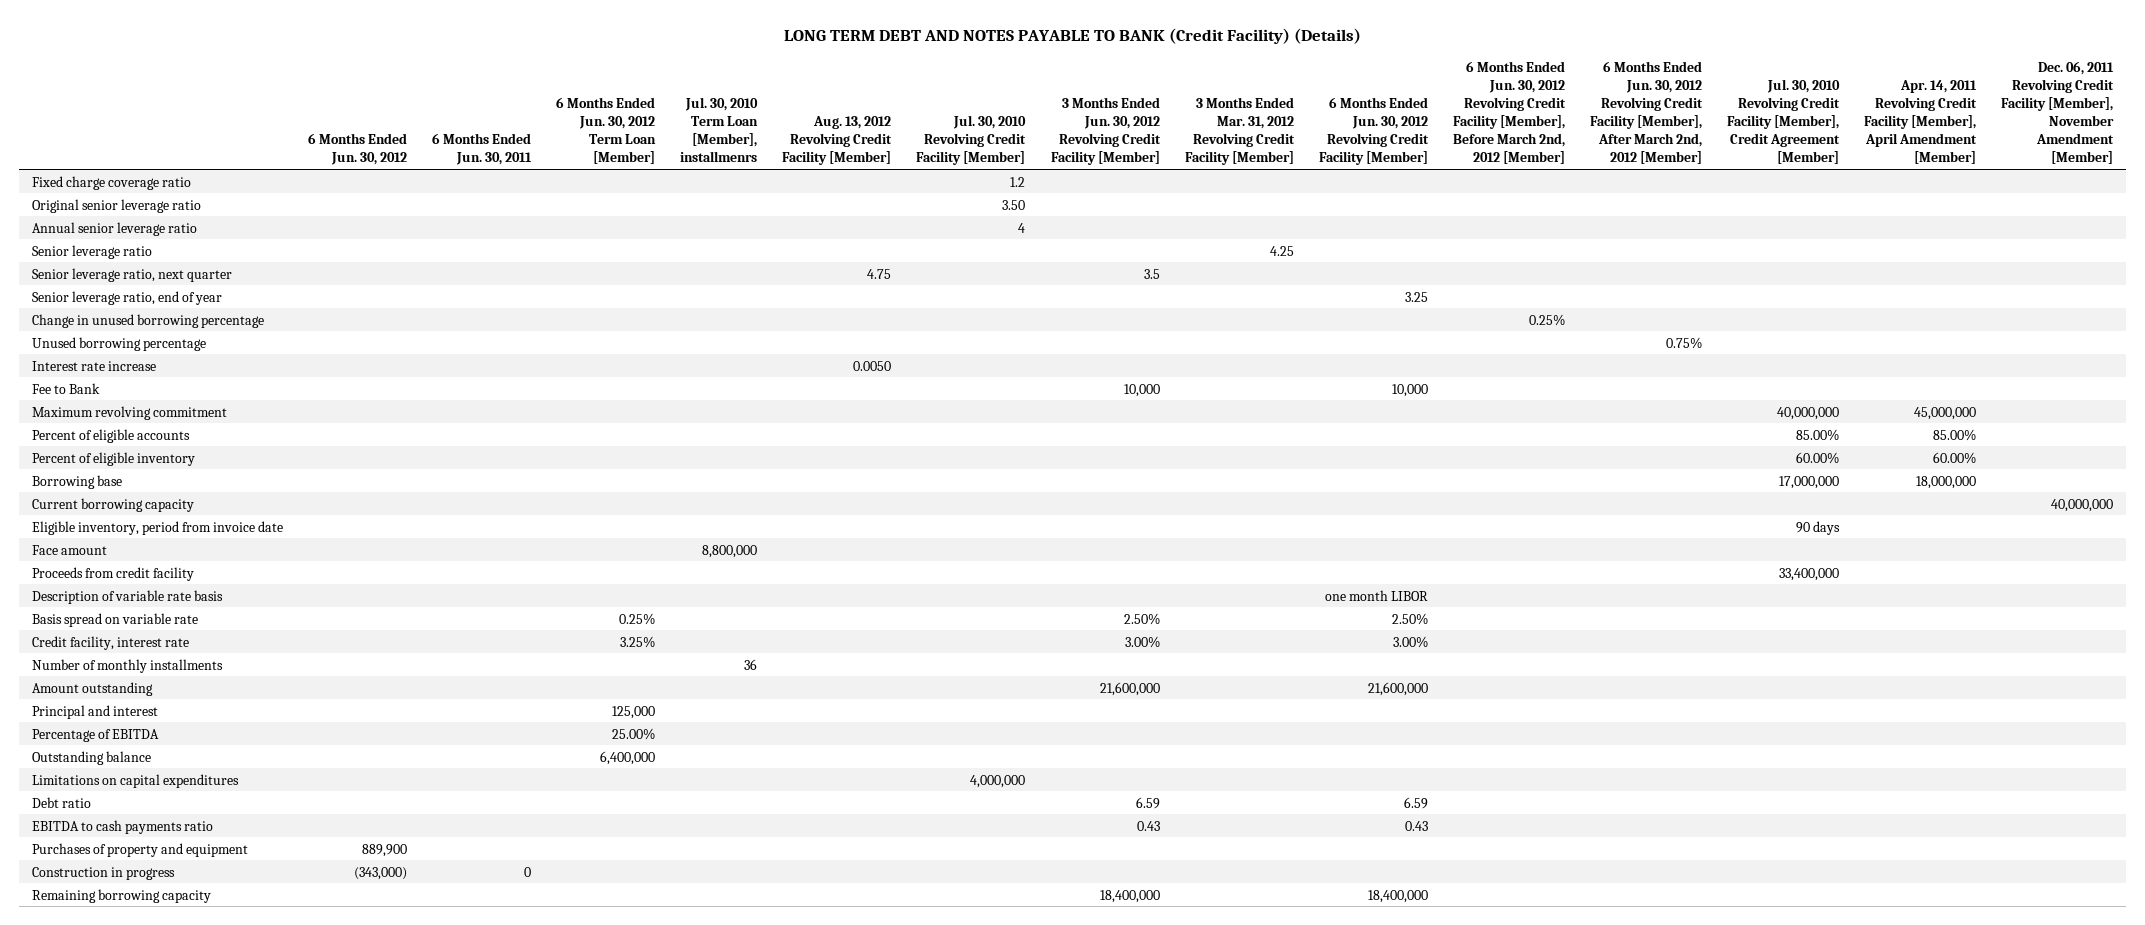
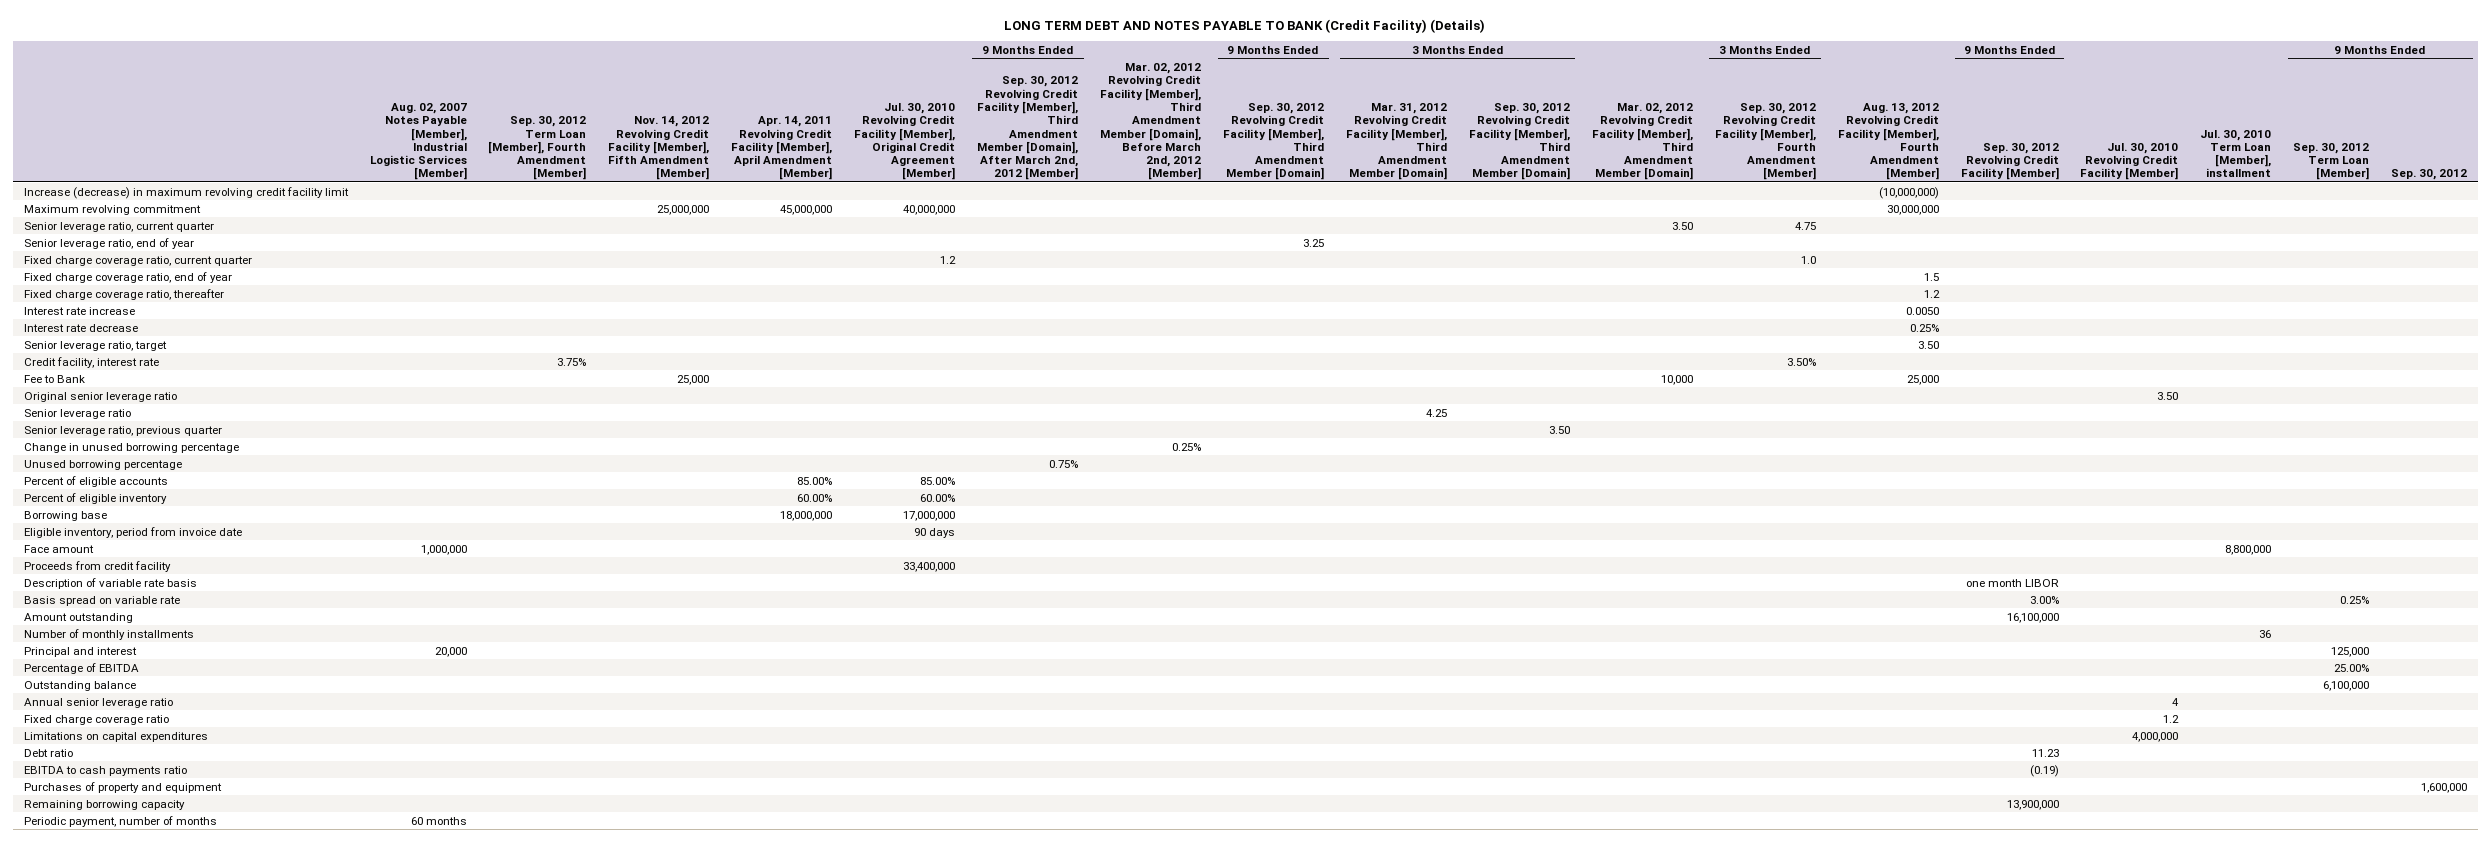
- | 6 Months Ended Jun. 30, 2012 | 6 Months Ended Jun. 30, 2011 | 6 Months Ended Jun. 30, 2012 Term Loan [Member] | Jul. 30, 2010 Term Loan [Member], installmenrs | Aug. 13, 2012 Revolving Credit Facility [Member] | Jul. 30, 2010 Revolving Credit Facility [Member] | 3 Months Ended Jun. 30, 2012 Revolving Credit Facility [Member] | 3 Months Ended Mar. 31, 2012 Revolving Credit Facility [Member] | 6 Months Ended Jun. 30, 2012 Revolving Credit Facility [Member] | 6 Months Ended Jun. 30, 2012 Revolving Credit Facility [Member], Before March 2nd, 2012 [Member] | 6 Months Ended Jun. 30, 2012 Revolving Credit Facility [Member], After March 2nd, 2012 [Member] | Jul. 30, 2010 Revolving Credit Facility [Member], Credit Agreement [Member] | Apr. 14, 2011 Revolving Credit Facility [Member], April Amendment [Member] | Dec. 06, 2011 Revolving Credit Facility [Member], November Amendment [Member]
+ | Aug. 02, 2007 Notes Payable [Member], Industrial Logistic Services [Member] | Sep. 30, 2012 Term Loan [Member], Fourth Amendment [Member] | Nov. 14, 2012 Revolving Credit Facility [Member], Fifth Amendment [Member] | Apr. 14, 2011 Revolving Credit Facility [Member], April Amendment [Member] | Jul. 30, 2010 Revolving Credit Facility [Member], Original Credit Agreement [Member] | 9 Months Ended Sep. 30, 2012 Revolving Credit Facility [Member], Third Amendment Member [Domain], After March 2nd, 2012 [Member] | Mar. 02, 2012 Revolving Credit Facility [Member], Third Amendment Member [Domain], Before March 2nd, 2012 [Member] | 9 Months Ended Sep. 30, 2012 Revolving Credit Facility [Member], Third Amendment Member [Domain] | 3 Months Ended Mar. 31, 2012 Revolving Credit Facility [Member], Third Amendment Member [Domain] | 3 Months Ended Sep. 30, 2012 Revolving Credit Facility [Member], Third Amendment Member [Domain] | Mar. 02, 2012 Revolving Credit Facility [Member], Third Amendment Member [Domain] | 3 Months Ended Sep. 30, 2012 Revolving Credit Facility [Member], Fourth Amendment [Member] | Aug. 13, 2012 Revolving Credit Facility [Member], Fourth Amendment [Member] | 9 Months Ended Sep. 30, 2012 Revolving Credit Facility [Member] | Jul. 30, 2010 Revolving Credit Facility [Member] | Jul. 30, 2010 Term Loan [Member], installment | 9 Months Ended Sep. 30, 2012 Term Loan [Member] | 9 Months Ended Sep. 30, 2012
+ Increase (decrease) in maximum revolving credit facility limit | | | | | | | | | | | | | (10,000,000) | | | | |
moved up: Maximum revolving commitment | | | 25,000,000 | 45,000,000 | 40,000,000 | | | | | | | | 30,000,000 | | | | |
+ Senior leverage ratio, current quarter | | | | | | | | | | | 3.50 | 4.75 | | | | | |
moved up: Senior leverage ratio, end of year | | | | | | | | 3.25 | | | | | | | | | |
+ Fixed charge coverage ratio, current quarter | | | | | 1.2 | | | | | | | 1.0 | | | | | |
+ Fixed charge coverage ratio, end of year | | | | | | | | | | | | | 1.5 | | | | |
+ Fixed charge coverage ratio, thereafter | | | | | | | | | | | | | 1.2 | | | | |
moved up: Interest rate increase | | | | | | | | | | | | | 0.0050 | | | | |
+ Interest rate decrease | | | | | | | | | | | | | 0.25% | | | | |
+ Senior leverage ratio, target | | | | | | | | | | | | | 3.50 | | | | |
moved up: Credit facility, interest rate | | 3.75% | | | | | | | | | | 3.50% | | | | | |
moved up: Fee to Bank | | | 25,000 | | | | | | | | 10,000 | | 25,000 | | | | |
- Senior leverage ratio, next quarter | | | | | 4.75 | | 3.5 | | | | | | |
+ Senior leverage ratio, previous quarter | | | | | | | | | | 3.50 | | | | | | | |
- Current borrowing capacity | | | | | | | | | | | | | | 40,000,000
moved down: Number of monthly installments | | | | | | | | | | | | | | | | 36 | |
moved down: Annual senior leverage ratio | | | | | | | | | | | | | | | 4 | | |
moved down: Fixed charge coverage ratio | | | | | | | | | | | | | | | 1.2 | | |
- Construction in progress | (343,000) | 0 | | | | | | | | | | | |
+ Periodic payment, number of months | 60 months | | | | | | | | | | | | | | | | |

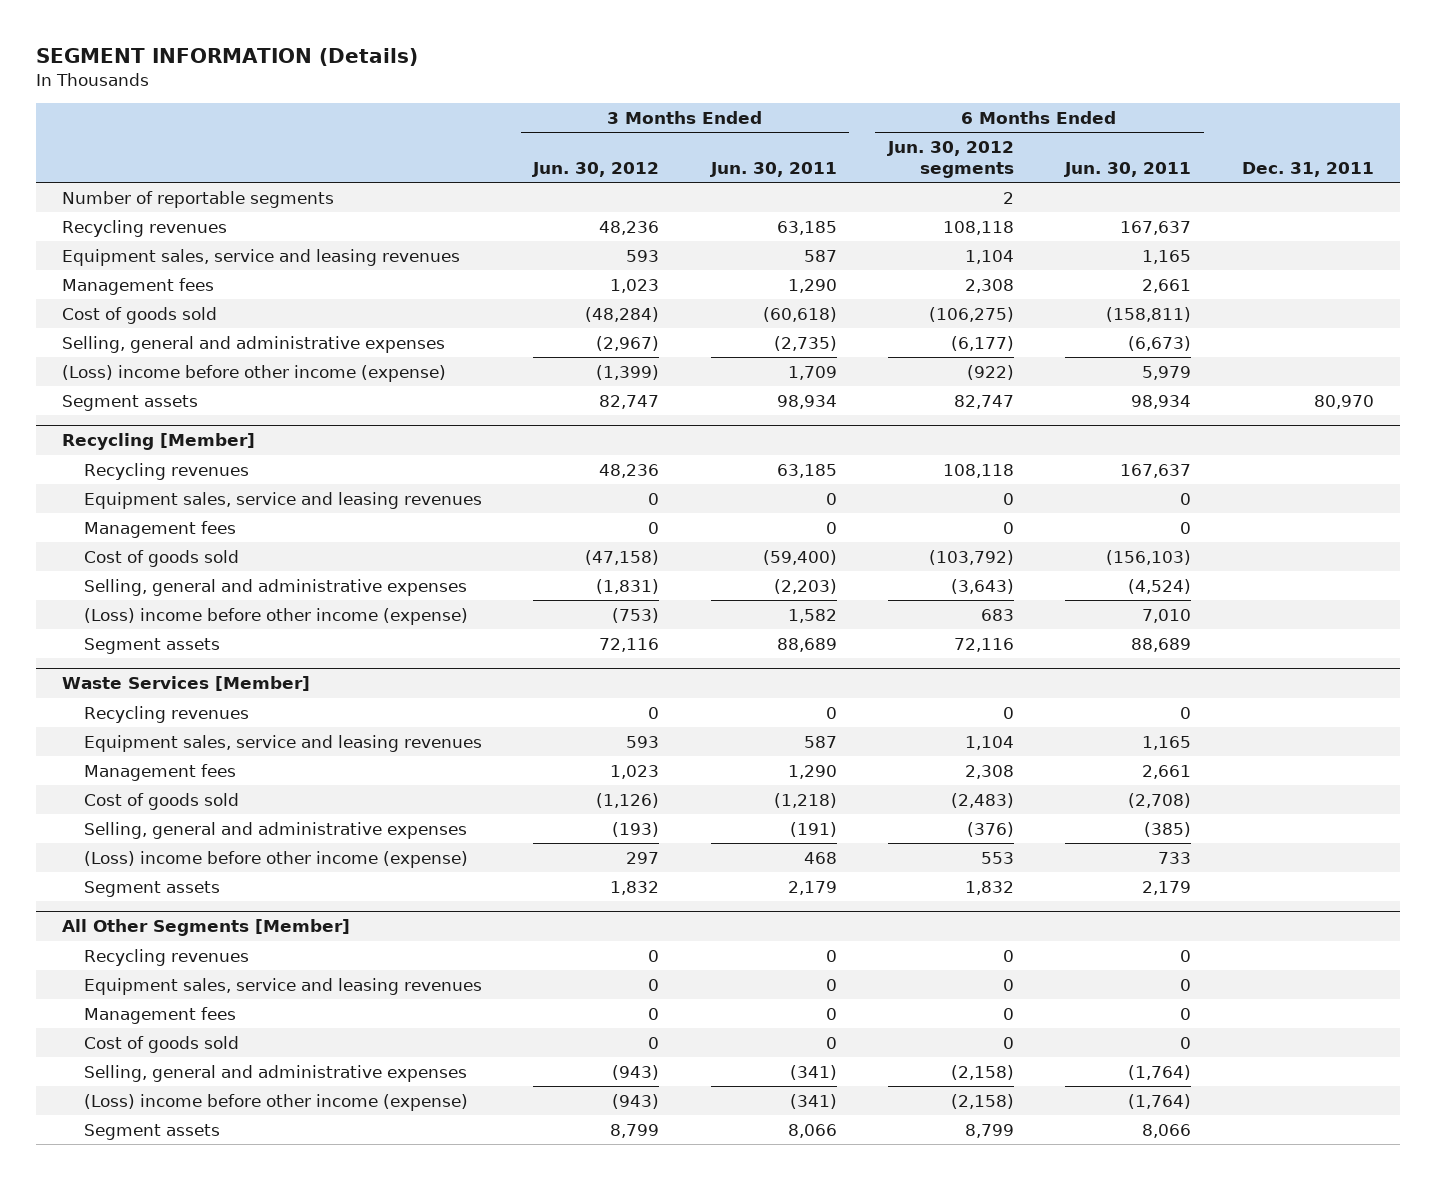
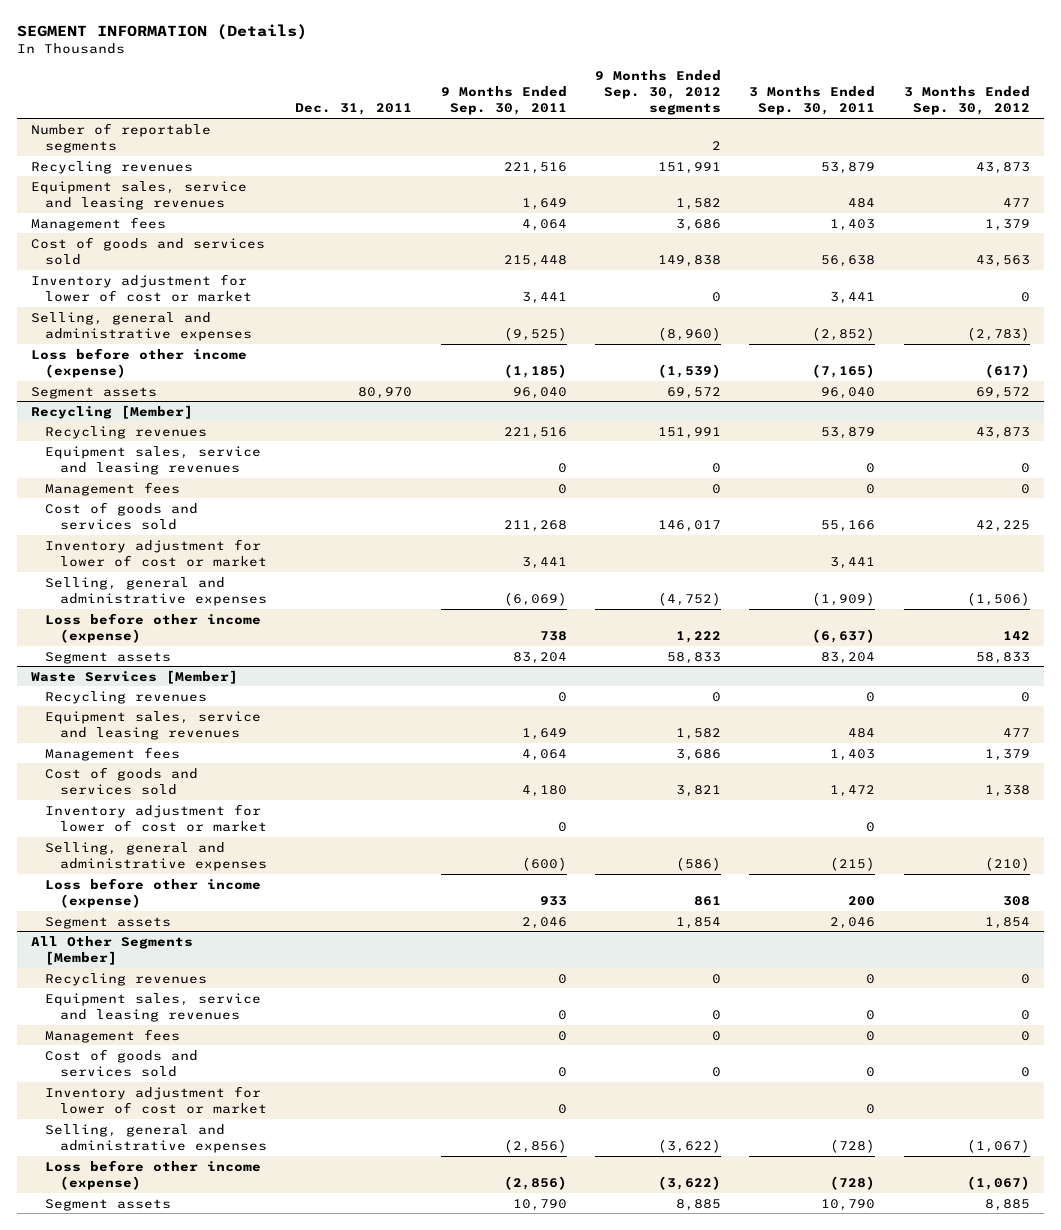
- | 3 Months Ended Jun. 30, 2012 | 3 Months Ended Jun. 30, 2011 | 6 Months Ended Jun. 30, 2012 segments | 6 Months Ended Jun. 30, 2011 | Dec. 31, 2011
+ | Dec. 31, 2011 | 9 Months Ended Sep. 30, 2011 | 9 Months Ended Sep. 30, 2012 segments | 3 Months Ended Sep. 30, 2011 | 3 Months Ended Sep. 30, 2012
- Cost of goods sold | (48,284) | (60,618) | (106,275) | (158,811) |
+ Cost of goods and services sold | | 215,448 | 149,838 | 56,638 | 43,563
+ Inventory adjustment for lower of cost or market | | 3,441 | 0 | 3,441 | 0
- (Loss) income before other income (expense) | (1,399) | 1,709 | (922) | 5,979 |
+ Loss before other income (expense) | | (1,185) | (1,539) | (7,165) | (617)
@ Recycling [Member]
- Cost of goods sold | (47,158) | (59,400) | (103,792) | (156,103) |
+ Cost of goods and services sold | | 211,268 | 146,017 | 55,166 | 42,225
+ Inventory adjustment for lower of cost or market | | 3,441 | | 3,441 |
- (Loss) income before other income (expense) | (753) | 1,582 | 683 | 7,010 |
+ Loss before other income (expense) | | 738 | 1,222 | (6,637) | 142
@ Waste Services [Member]
- Cost of goods sold | (1,126) | (1,218) | (2,483) | (2,708) |
+ Cost of goods and services sold | | 4,180 | 3,821 | 1,472 | 1,338
+ Inventory adjustment for lower of cost or market | | 0 | | 0 |
- (Loss) income before other income (expense) | 297 | 468 | 553 | 733 |
+ Loss before other income (expense) | | 933 | 861 | 200 | 308
@ All Other Segments [Member]
- Cost of goods sold | 0 | 0 | 0 | 0 |
+ Cost of goods and services sold | | 0 | 0 | 0 | 0
+ Inventory adjustment for lower of cost or market | | 0 | | 0 |
- (Loss) income before other income (expense) | (943) | (341) | (2,158) | (1,764) |
+ Loss before other income (expense) | | (2,856) | (3,622) | (728) | (1,067)

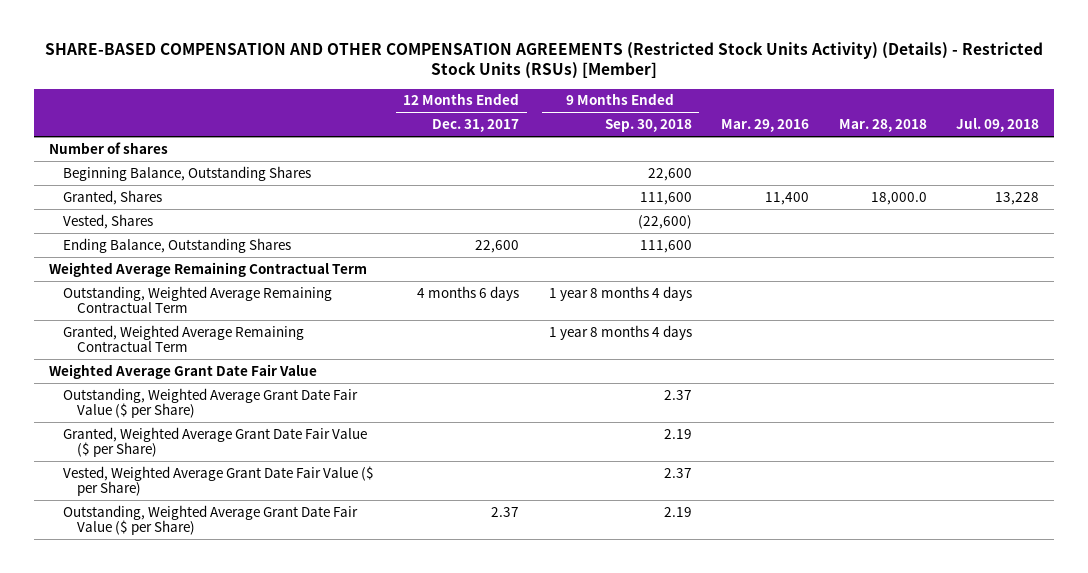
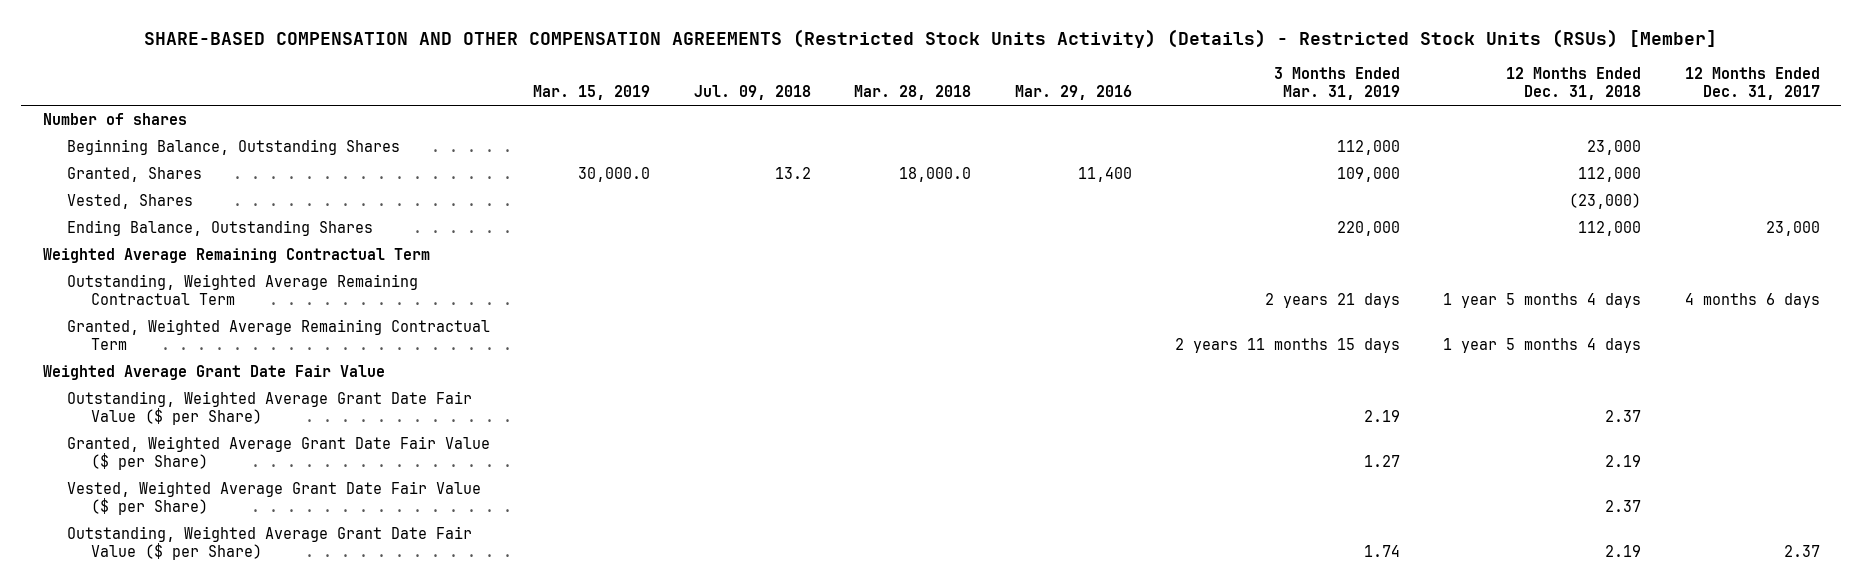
- | 12 Months Ended Dec. 31, 2017 | 9 Months Ended Sep. 30, 2018 | Mar. 29, 2016 | Mar. 28, 2018 | Jul. 09, 2018
+ | Mar. 15, 2019 | Jul. 09, 2018 | Mar. 28, 2018 | Mar. 29, 2016 | 3 Months Ended Mar. 31, 2019 | 12 Months Ended Dec. 31, 2018 | 12 Months Ended Dec. 31, 2017
- Granted, Shares | | 111,600 | 11,400 | 18,000.0 | 13,228
+ Granted, Shares | 30,000.0 | 13.2 | 18,000.0 | 11,400 | 109,000 | 112,000 |
- Ending Balance, Outstanding Shares | 22,600 | 111,600 | | |
+ Ending Balance, Outstanding Shares | | | | | 220,000 | 112,000 | 23,000

